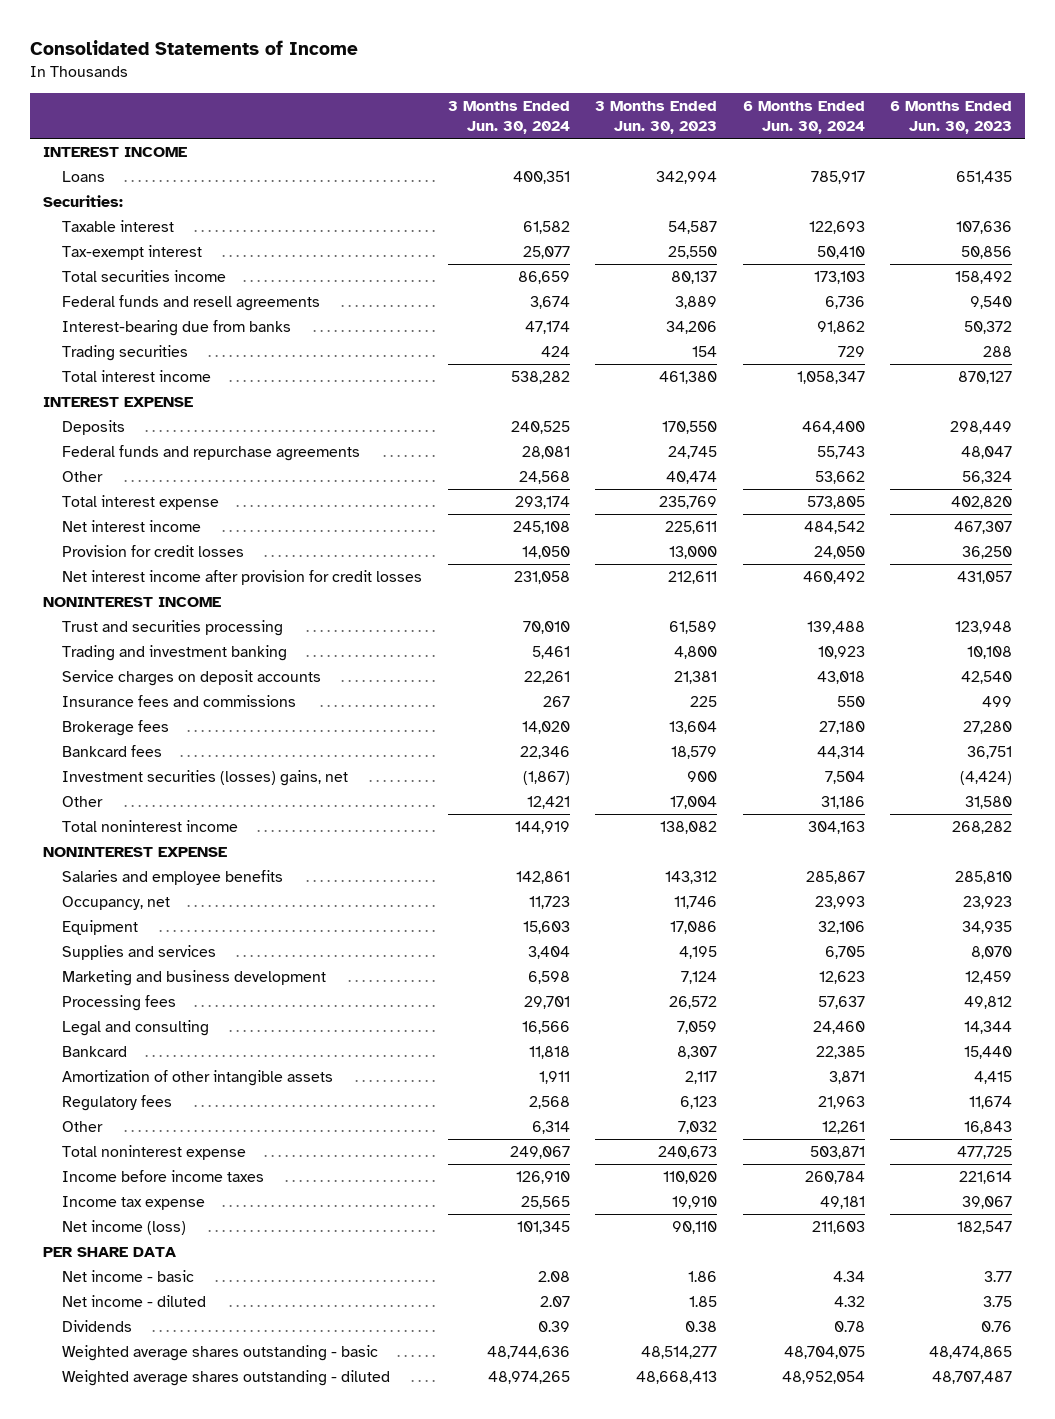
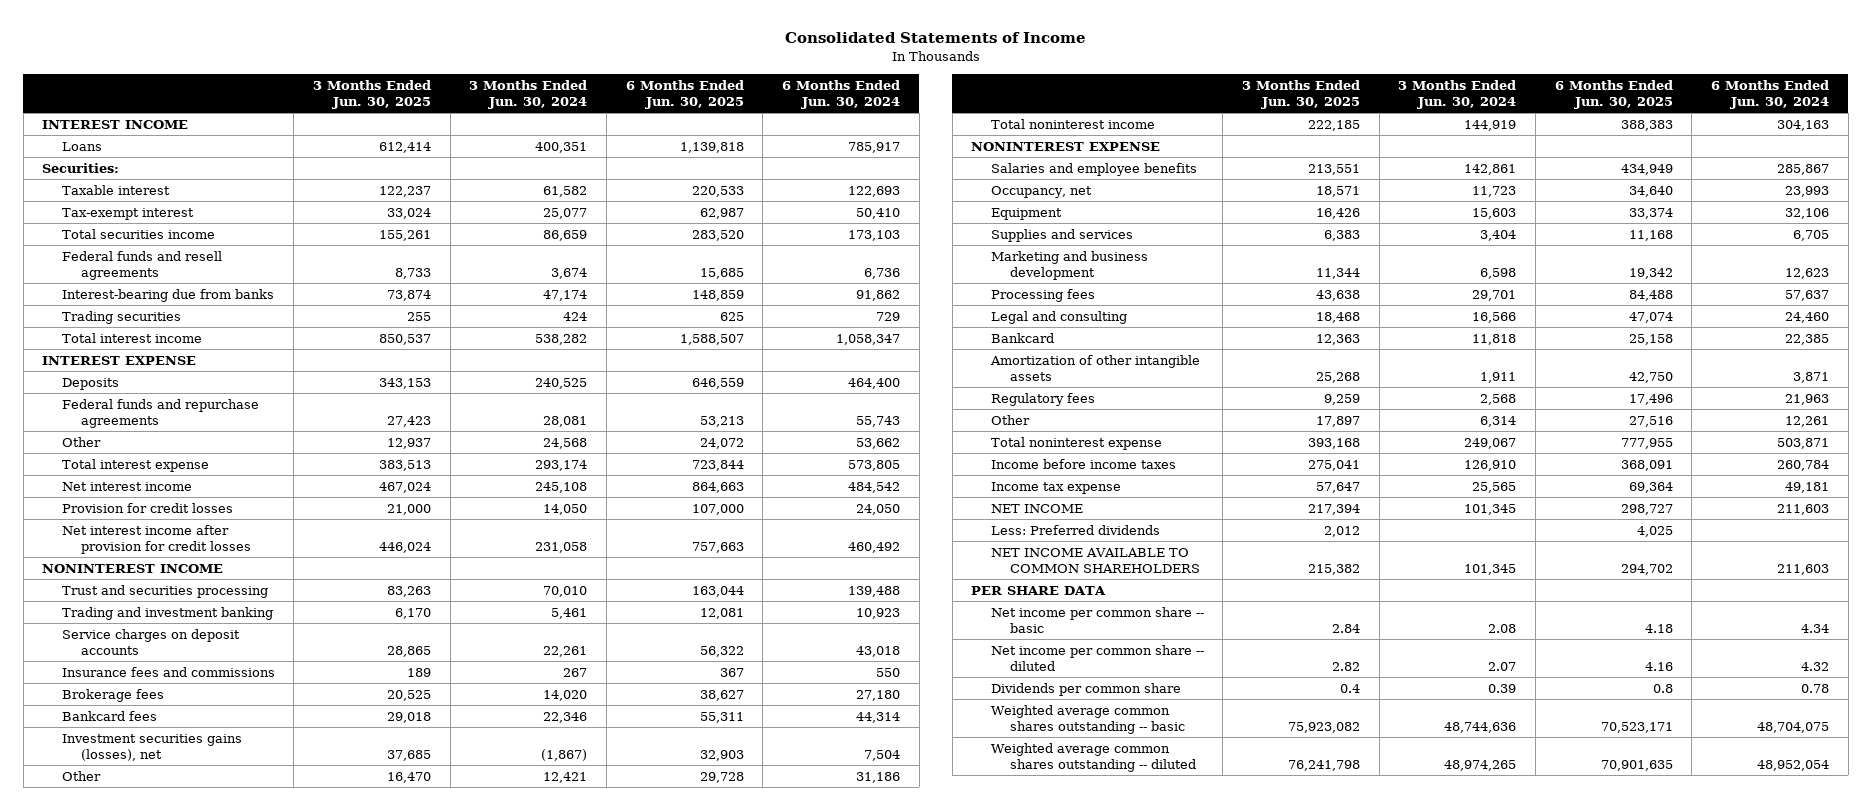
- | 3 Months Ended Jun. 30, 2024 | 3 Months Ended Jun. 30, 2023 | 6 Months Ended Jun. 30, 2024 | 6 Months Ended Jun. 30, 2023
+ | 3 Months Ended Jun. 30, 2025 | 3 Months Ended Jun. 30, 2024 | 6 Months Ended Jun. 30, 2025 | 6 Months Ended Jun. 30, 2024
- Investment securities (losses) gains, net | (1,867) | 900 | 7,504 | (4,424)
+ Investment securities gains (losses), net | 37,685 | (1,867) | 32,903 | 7,504
- Net income (loss) | 101,345 | 90,110 | 211,603 | 182,547
+ NET INCOME | 217,394 | 101,345 | 298,727 | 211,603
+ Less: Preferred dividends | 2,012 | | 4,025 |
+ NET INCOME AVAILABLE TO COMMON SHAREHOLDERS | 215,382 | 101,345 | 294,702 | 211,603
- Net income - basic | 2.08 | 1.86 | 4.34 | 3.77
- Net income - diluted | 2.07 | 1.85 | 4.32 | 3.75
- Dividends | 0.39 | 0.38 | 0.78 | 0.76
- Weighted average shares outstanding - basic | 48,744,636 | 48,514,277 | 48,704,075 | 48,474,865
- Weighted average shares outstanding - diluted | 48,974,265 | 48,668,413 | 48,952,054 | 48,707,487
+ Net income per common share -- basic | 2.84 | 2.08 | 4.18 | 4.34
+ Net income per common share -- diluted | 2.82 | 2.07 | 4.16 | 4.32
+ Dividends per common share | 0.4 | 0.39 | 0.8 | 0.78
+ Weighted average common shares outstanding -- basic | 75,923,082 | 48,744,636 | 70,523,171 | 48,704,075
+ Weighted average common shares outstanding -- diluted | 76,241,798 | 48,974,265 | 70,901,635 | 48,952,054

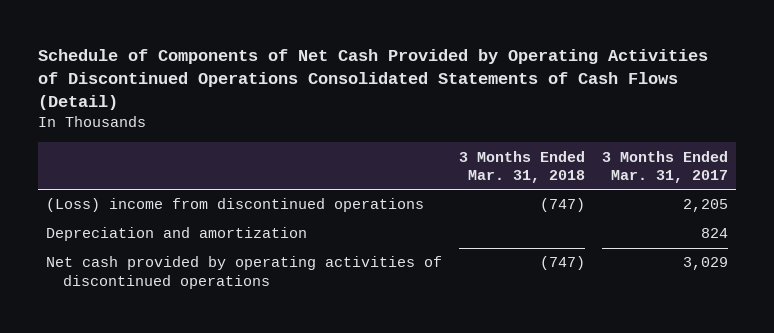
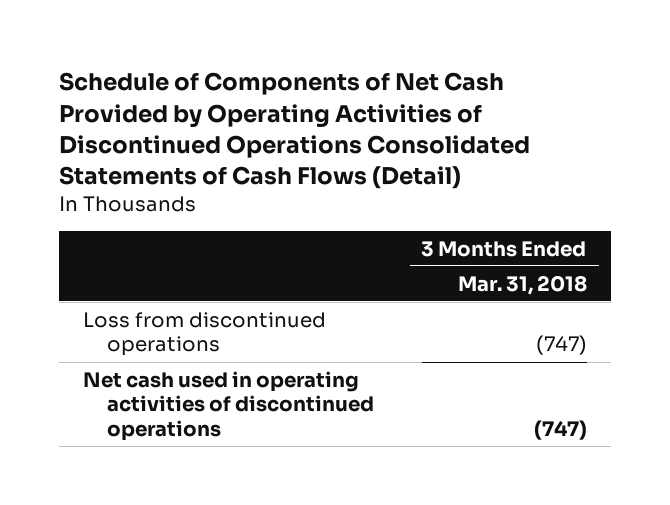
- | 3 Months Ended Mar. 31, 2018 | 3 Months Ended Mar. 31, 2017
+ | 3 Months Ended Mar. 31, 2018
- (Loss) income from discontinued operations | (747) | 2,205
- Depreciation and amortization | | 824
- Net cash provided by operating activities of discontinued operations | (747) | 3,029
+ Loss from discontinued operations | (747)
+ Net cash used in operating activities of discontinued operations | (747)

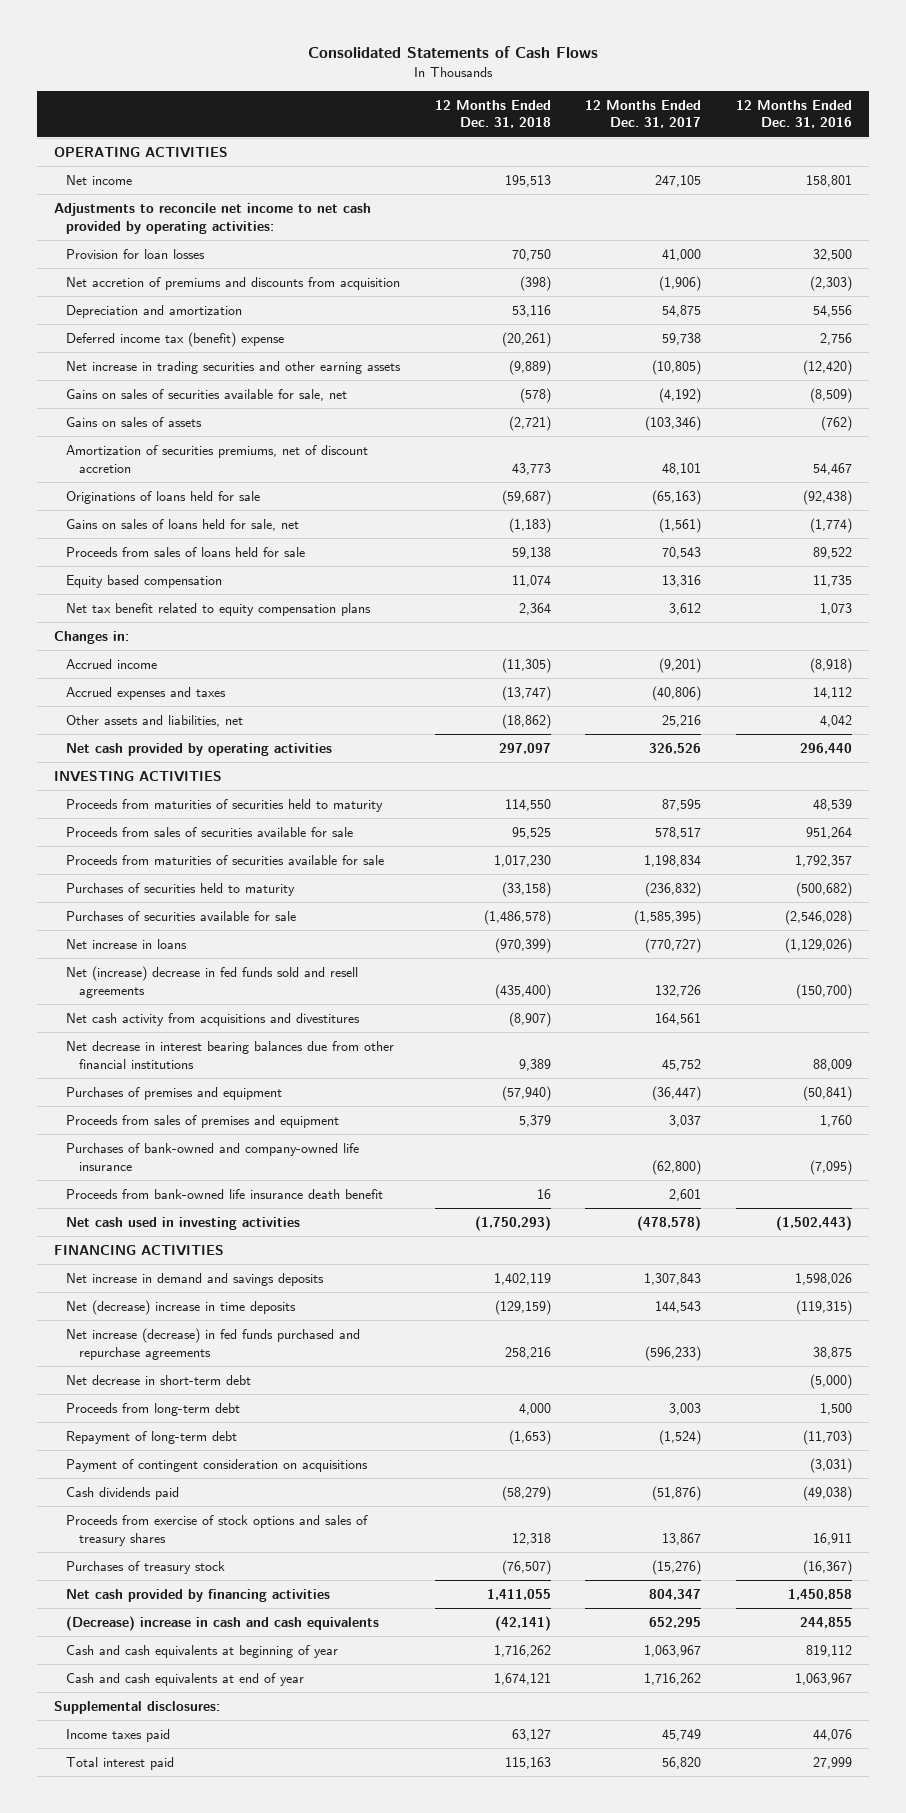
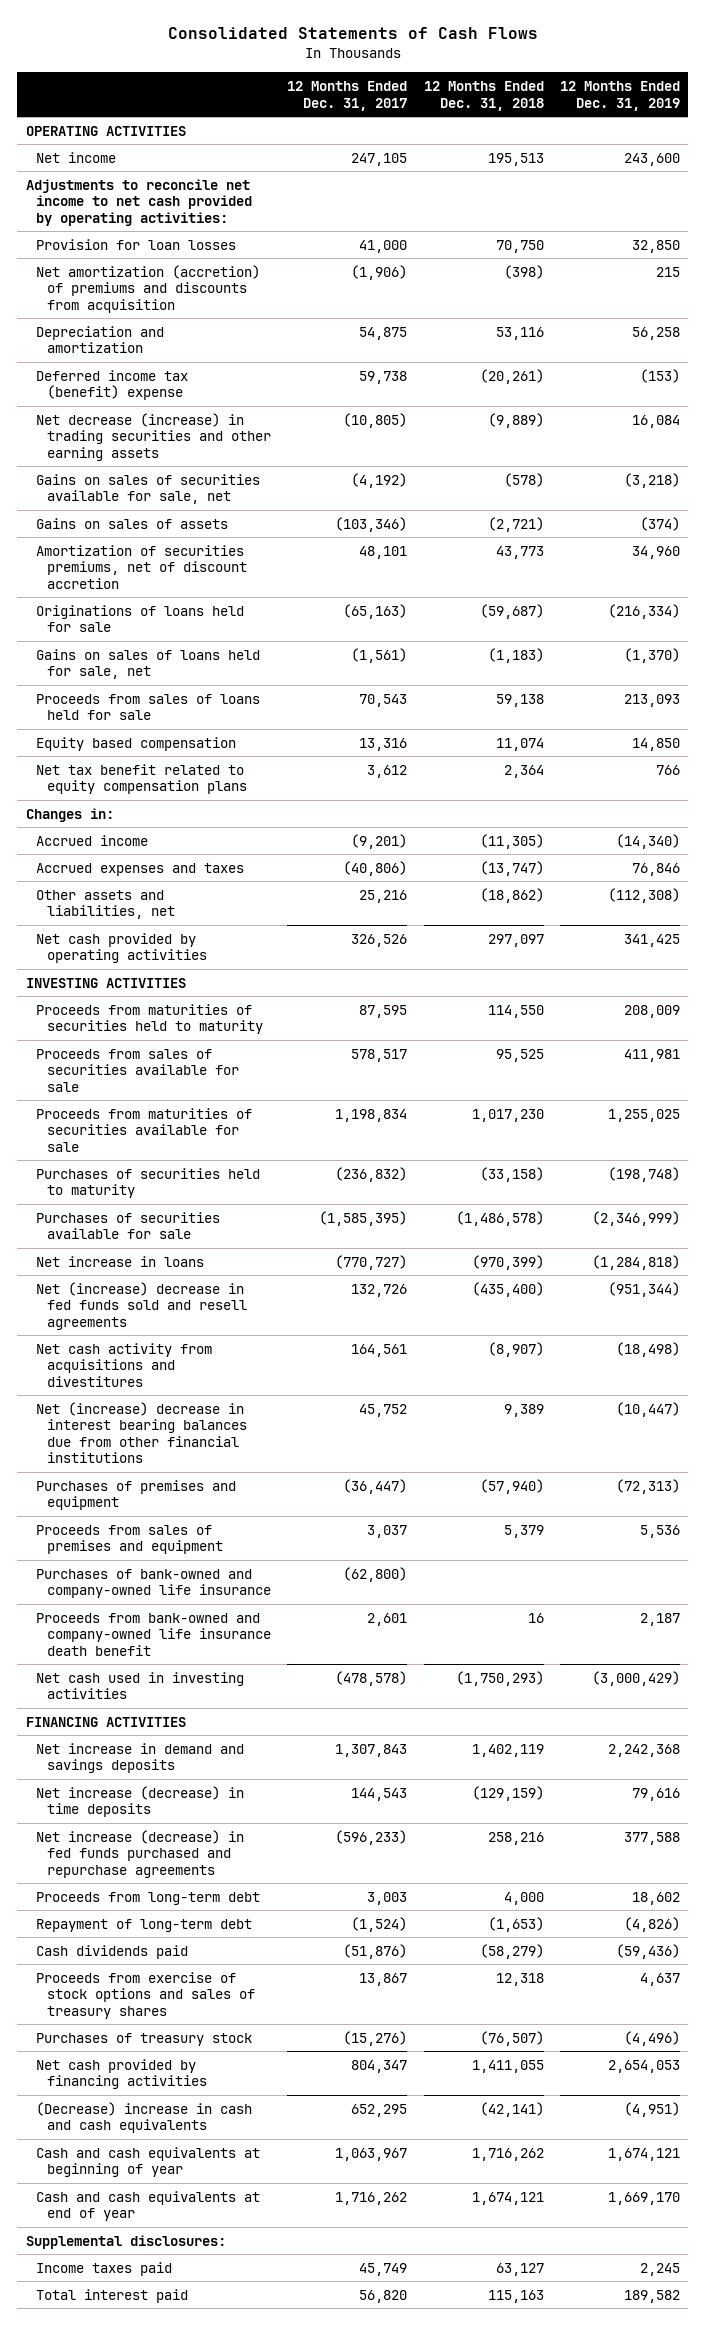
- | 12 Months Ended Dec. 31, 2018 | 12 Months Ended Dec. 31, 2017 | 12 Months Ended Dec. 31, 2016
+ | 12 Months Ended Dec. 31, 2017 | 12 Months Ended Dec. 31, 2018 | 12 Months Ended Dec. 31, 2019
- Net accretion of premiums and discounts from acquisition | (398) | (1,906) | (2,303)
+ Net amortization (accretion) of premiums and discounts from acquisition | (1,906) | (398) | 215
- Net increase in trading securities and other earning assets | (9,889) | (10,805) | (12,420)
+ Net decrease (increase) in trading securities and other earning assets | (10,805) | (9,889) | 16,084
- Net decrease in interest bearing balances due from other financial institutions | 9,389 | 45,752 | 88,009
+ Net (increase) decrease in interest bearing balances due from other financial institutions | 45,752 | 9,389 | (10,447)
- Proceeds from bank-owned life insurance death benefit | 16 | 2,601 |
+ Proceeds from bank-owned and company-owned life insurance death benefit | 2,601 | 16 | 2,187
- Net (decrease) increase in time deposits | (129,159) | 144,543 | (119,315)
+ Net increase (decrease) in time deposits | 144,543 | (129,159) | 79,616
- Net decrease in short-term debt | | | (5,000)
- Payment of contingent consideration on acquisitions | | | (3,031)

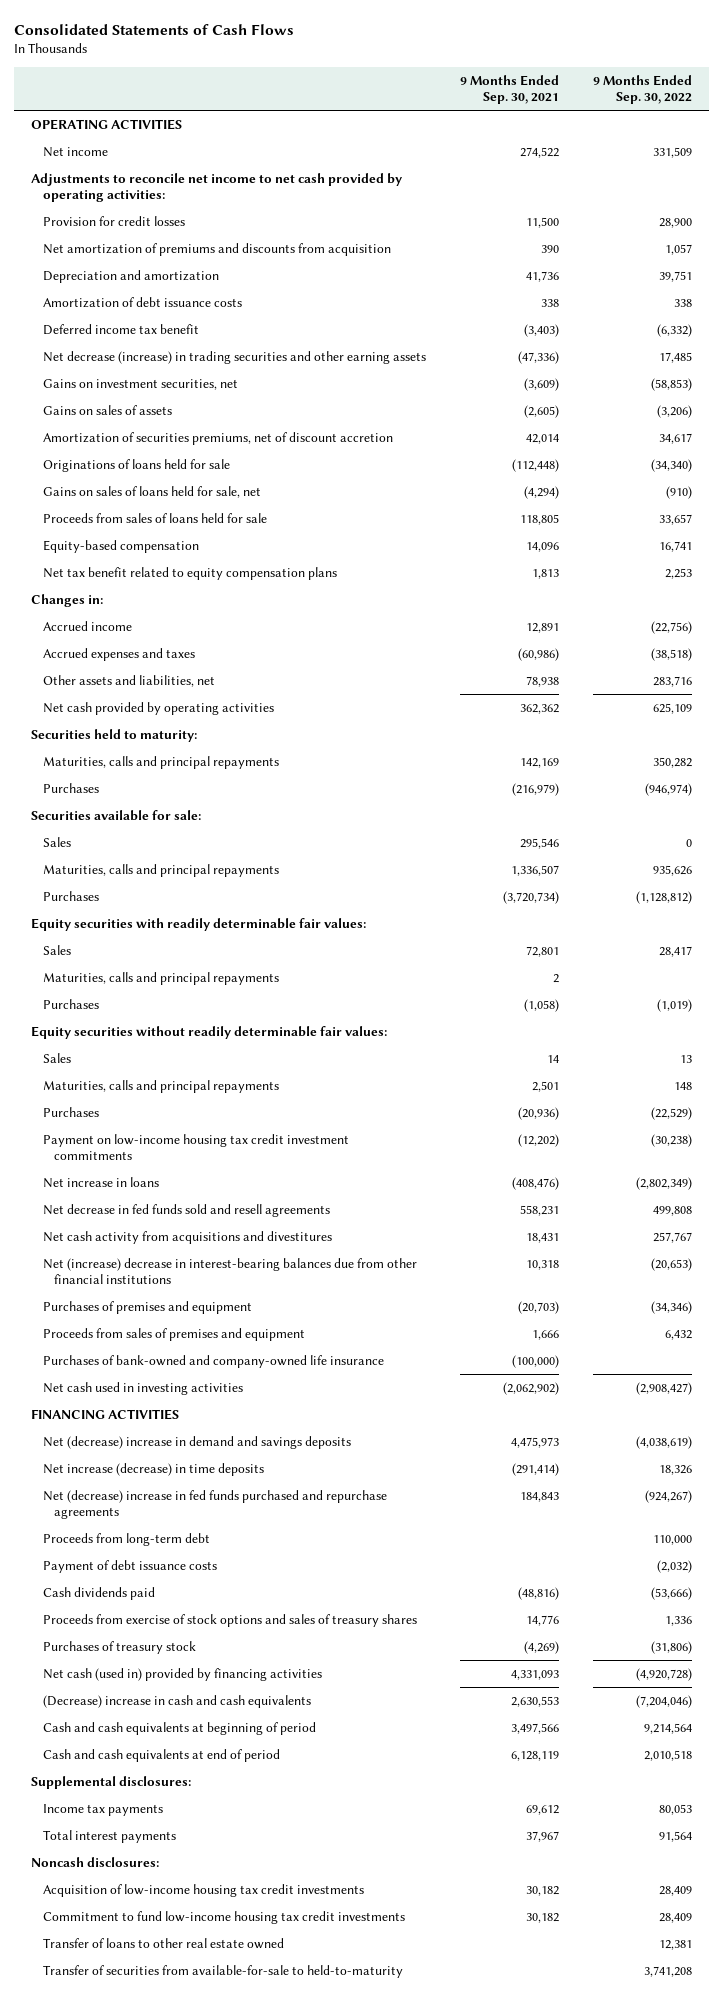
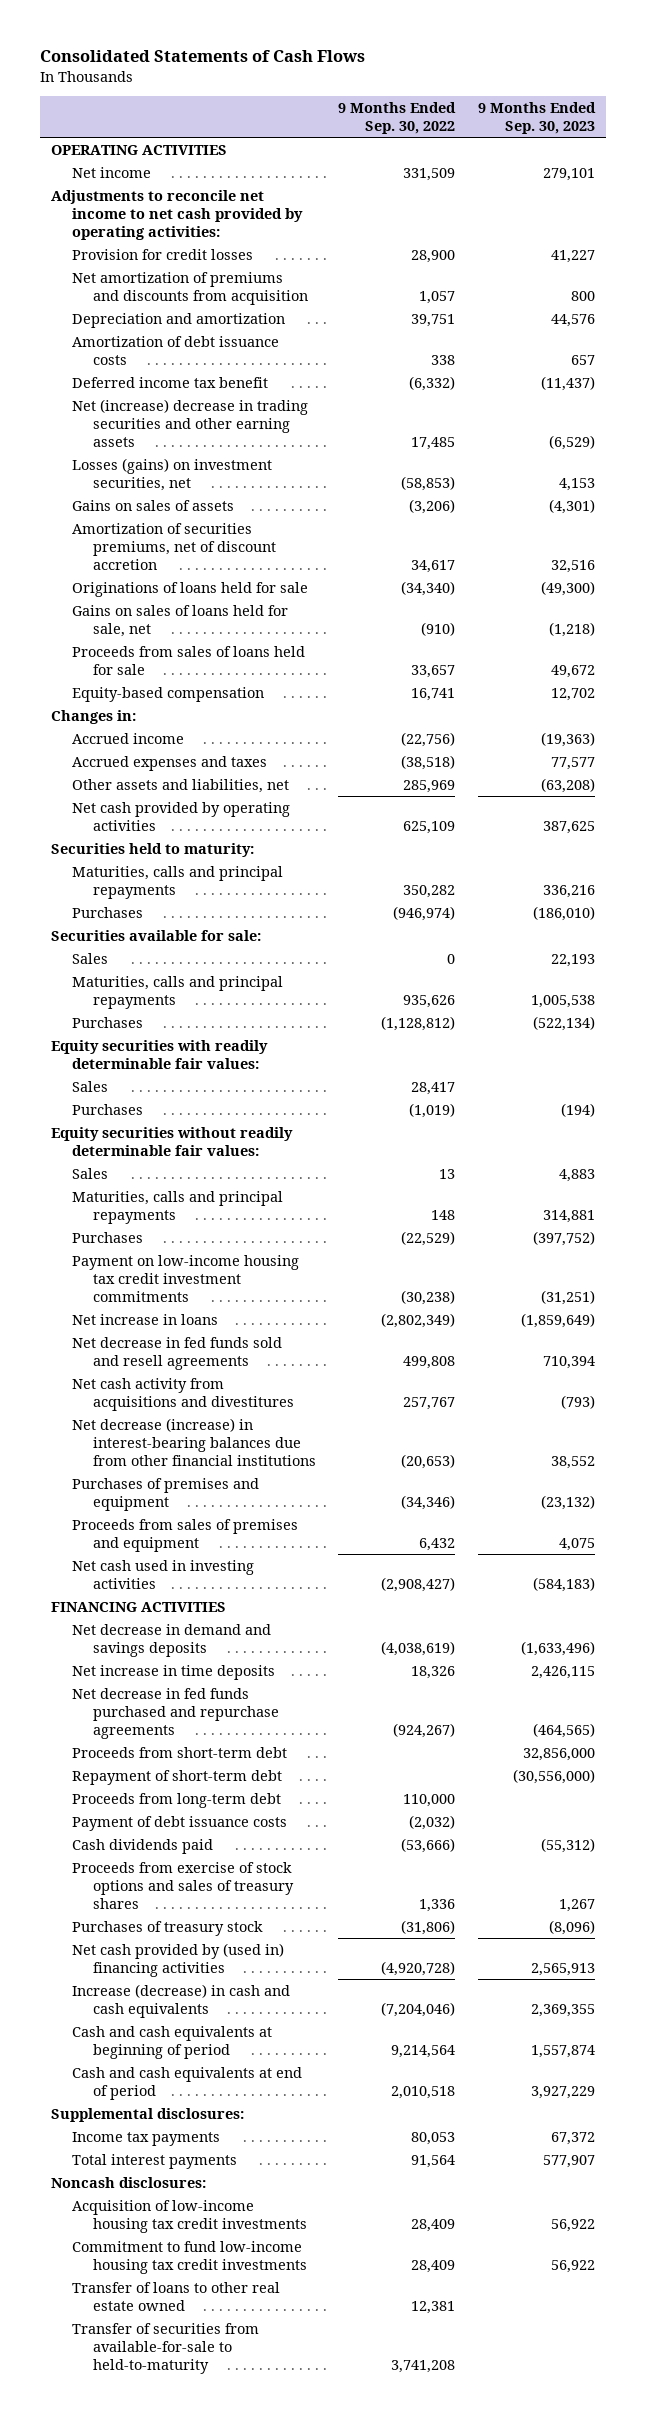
- | 9 Months Ended Sep. 30, 2021 | 9 Months Ended Sep. 30, 2022
+ | 9 Months Ended Sep. 30, 2022 | 9 Months Ended Sep. 30, 2023
- Net decrease (increase) in trading securities and other earning assets | (47,336) | 17,485
- Gains on investment securities, net | (3,609) | (58,853)
+ Net (increase) decrease in trading securities and other earning assets | 17,485 | (6,529)
+ Losses (gains) on investment securities, net | (58,853) | 4,153
- Net tax benefit related to equity compensation plans | 1,813 | 2,253
- Other assets and liabilities, net | 78,938 | 283,716
+ Other assets and liabilities, net | 285,969 | (63,208)
- Maturities, calls and principal repayments | 2 |
- Net (increase) decrease in interest-bearing balances due from other financial institutions | 10,318 | (20,653)
+ Net decrease (increase) in interest-bearing balances due from other financial institutions | (20,653) | 38,552
- Purchases of bank-owned and company-owned life insurance | (100,000) |
- Net (decrease) increase in demand and savings deposits | 4,475,973 | (4,038,619)
- Net increase (decrease) in time deposits | (291,414) | 18,326
- Net (decrease) increase in fed funds purchased and repurchase agreements | 184,843 | (924,267)
+ Net decrease in demand and savings deposits | (4,038,619) | (1,633,496)
+ Net increase in time deposits | 18,326 | 2,426,115
+ Net decrease in fed funds purchased and repurchase agreements | (924,267) | (464,565)
+ Proceeds from short-term debt | | 32,856,000
+ Repayment of short-term debt | | (30,556,000)
- Net cash (used in) provided by financing activities | 4,331,093 | (4,920,728)
- (Decrease) increase in cash and cash equivalents | 2,630,553 | (7,204,046)
+ Net cash provided by (used in) financing activities | (4,920,728) | 2,565,913
+ Increase (decrease) in cash and cash equivalents | (7,204,046) | 2,369,355

